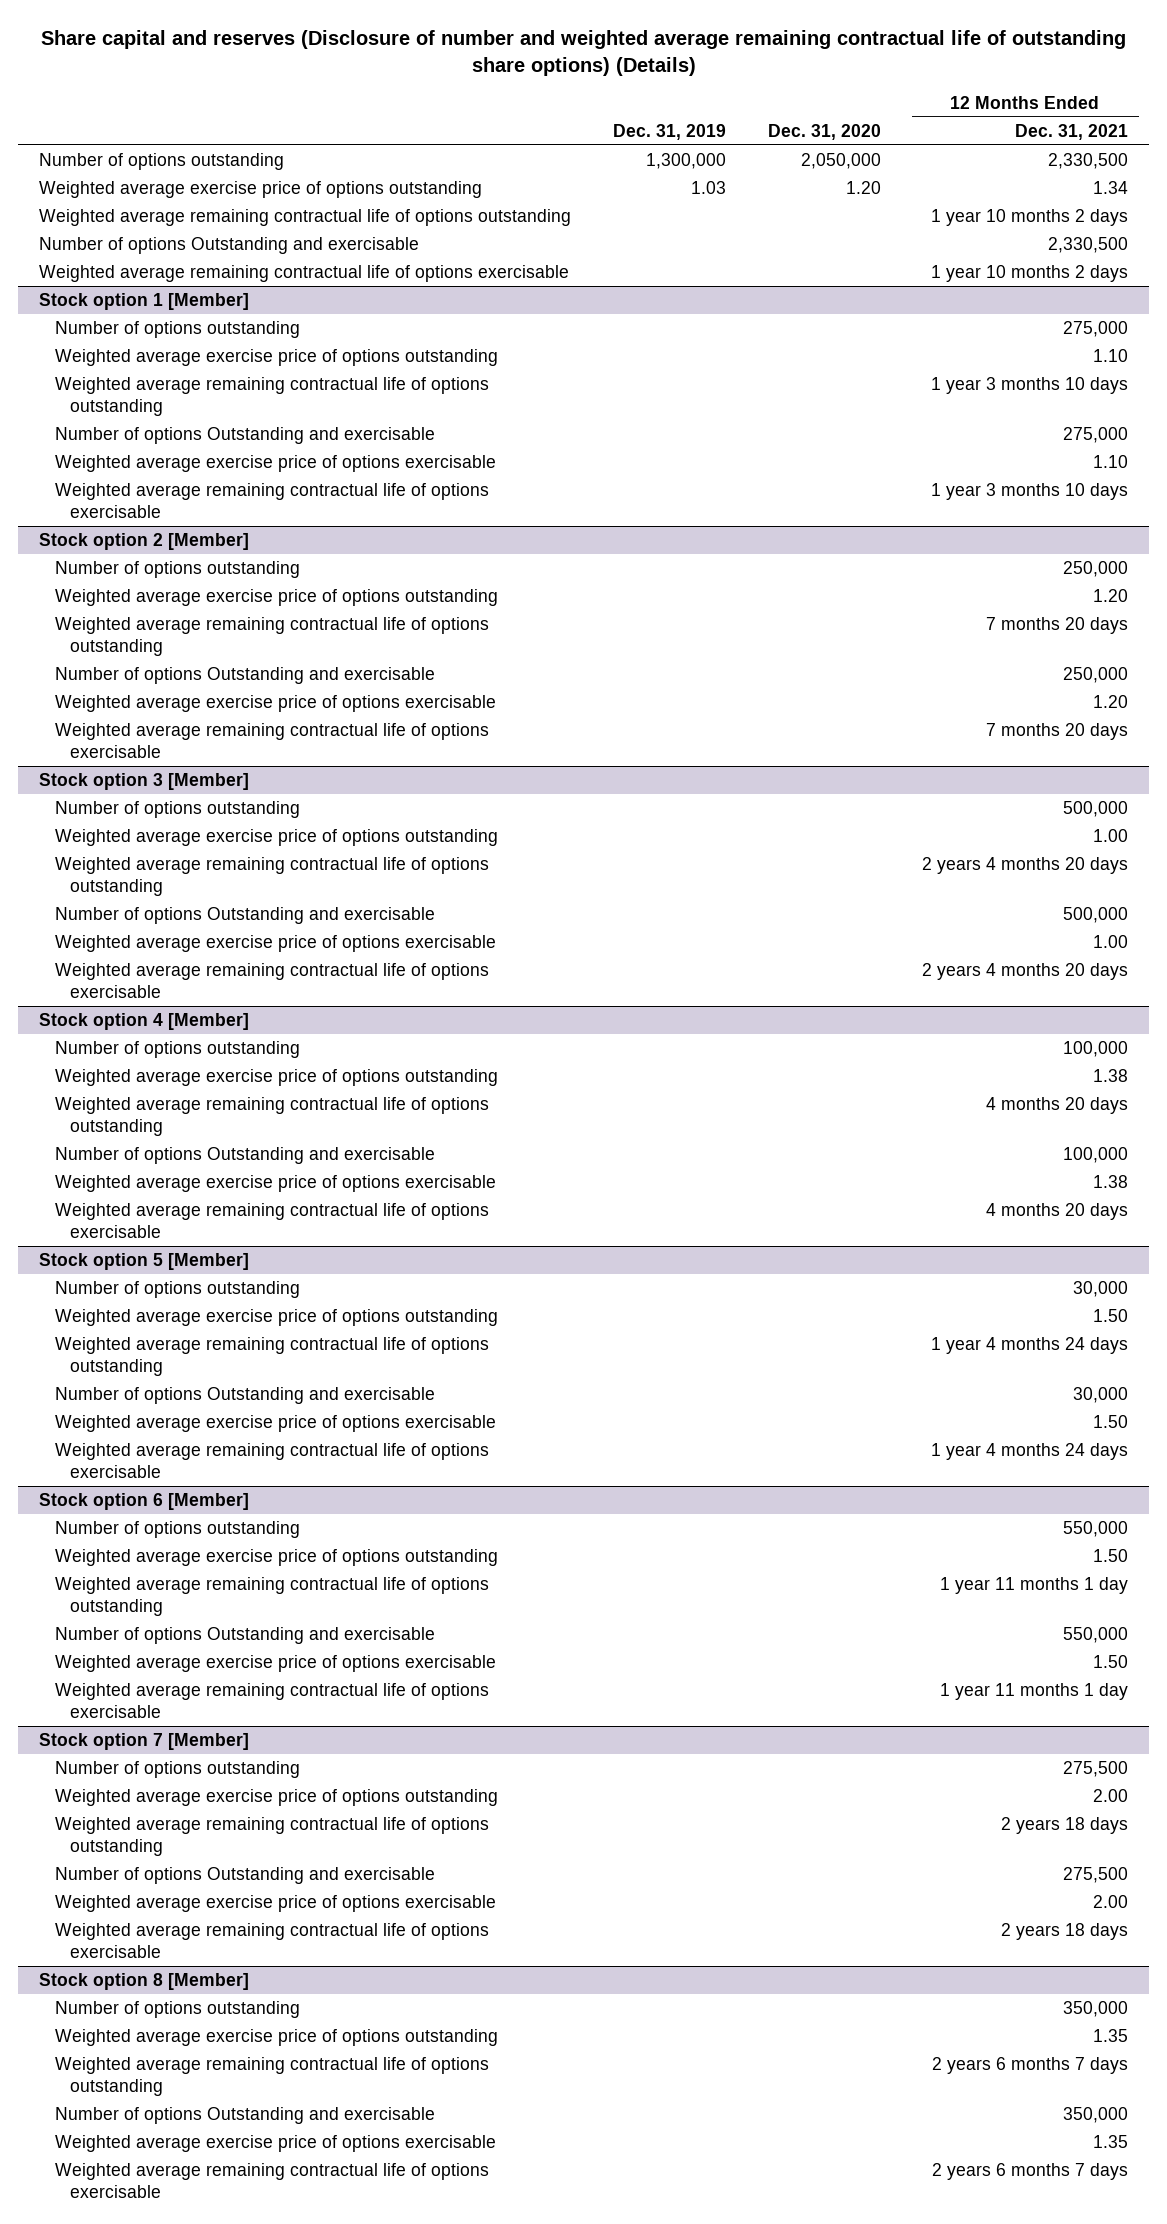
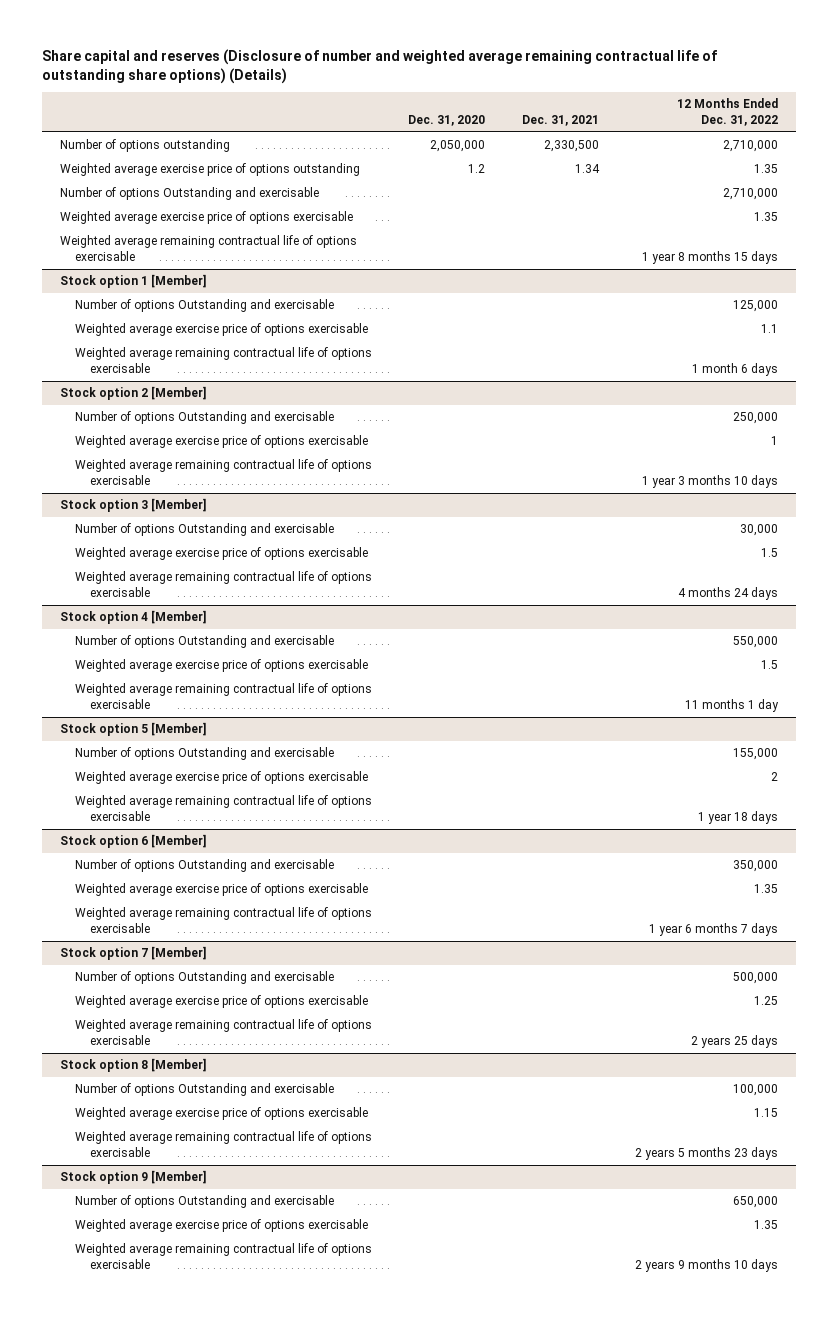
- | Dec. 31, 2019 | Dec. 31, 2020 | 12 Months Ended Dec. 31, 2021
+ | Dec. 31, 2020 | Dec. 31, 2021 | 12 Months Ended Dec. 31, 2022
- Weighted average exercise price of options outstanding | 1.03 | 1.20 | 1.34
- Weighted average remaining contractual life of options outstanding | | | 1 year 10 months 2 days
+ Weighted average exercise price of options outstanding | 1.2 | 1.34 | 1.35
+ Weighted average exercise price of options exercisable | | | 1.35
@ Stock option 1 [Member]
- Number of options outstanding | | | 275,000
- Weighted average exercise price of options outstanding | | | 1.10
- Weighted average remaining contractual life of options outstanding | | | 1 year 3 months 10 days
@ Stock option 2 [Member]
- Number of options outstanding | | | 250,000
- Weighted average exercise price of options outstanding | | | 1.20
- Weighted average remaining contractual life of options outstanding | | | 7 months 20 days
@ Stock option 3 [Member]
- Number of options outstanding | | | 500,000
- Weighted average exercise price of options outstanding | | | 1.00
- Weighted average remaining contractual life of options outstanding | | | 2 years 4 months 20 days
@ Stock option 4 [Member]
- Number of options outstanding | | | 100,000
- Weighted average exercise price of options outstanding | | | 1.38
- Weighted average remaining contractual life of options outstanding | | | 4 months 20 days
@ Stock option 5 [Member]
- Number of options outstanding | | | 30,000
- Weighted average exercise price of options outstanding | | | 1.50
- Weighted average remaining contractual life of options outstanding | | | 1 year 4 months 24 days
@ Stock option 6 [Member]
- Number of options outstanding | | | 550,000
- Weighted average exercise price of options outstanding | | | 1.50
- Weighted average remaining contractual life of options outstanding | | | 1 year 11 months 1 day
@ Stock option 7 [Member]
- Number of options outstanding | | | 275,500
- Weighted average exercise price of options outstanding | | | 2.00
- Weighted average remaining contractual life of options outstanding | | | 2 years 18 days
@ Stock option 8 [Member]
- Number of options outstanding | | | 350,000
- Weighted average exercise price of options outstanding | | | 1.35
- Weighted average remaining contractual life of options outstanding | | | 2 years 6 months 7 days
+ Stock option 9 [Member]
+ Number of options Outstanding and exercisable | | | 650,000
+ Weighted average exercise price of options exercisable | | | 1.35
+ Weighted average remaining contractual life of options exercisable | | | 2 years 9 months 10 days

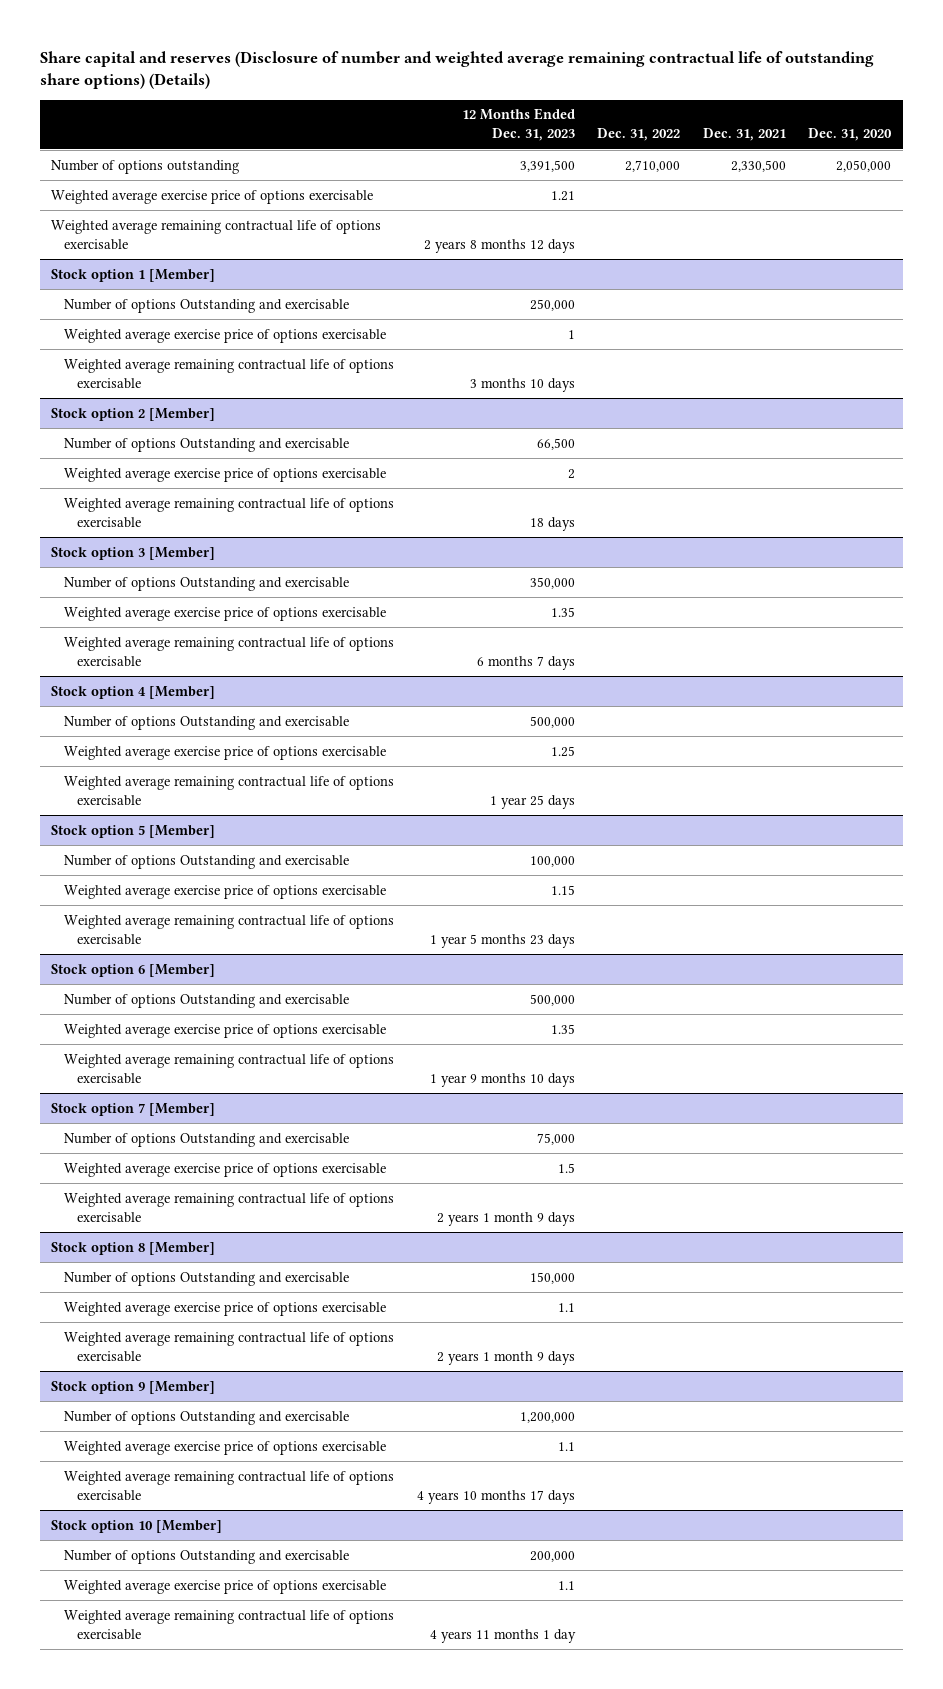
- | Dec. 31, 2020 | Dec. 31, 2021 | 12 Months Ended Dec. 31, 2022
+ | 12 Months Ended Dec. 31, 2023 | Dec. 31, 2022 | Dec. 31, 2021 | Dec. 31, 2020
- Weighted average exercise price of options outstanding | 1.2 | 1.34 | 1.35
- Number of options Outstanding and exercisable | | | 2,710,000
+ Stock option 10 [Member]
+ Number of options Outstanding and exercisable | 200,000 | | |
+ Weighted average exercise price of options exercisable | 1.1 | | |
+ Weighted average remaining contractual life of options exercisable | 4 years 11 months 1 day | | |

